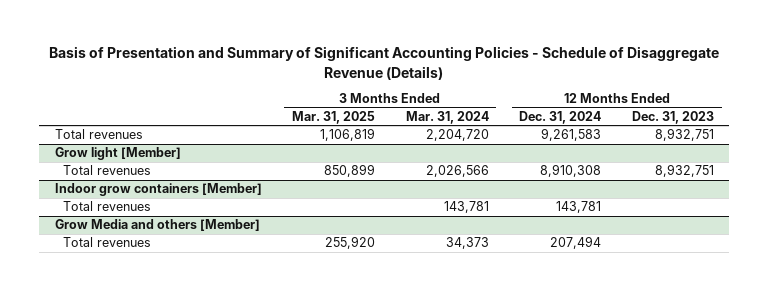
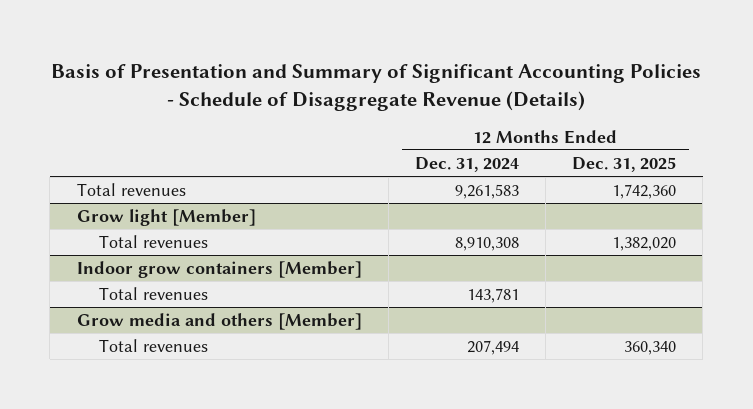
- | 3 Months Ended Mar. 31, 2025 | 3 Months Ended Mar. 31, 2024 | 12 Months Ended Dec. 31, 2024 | 12 Months Ended Dec. 31, 2023
+ | 12 Months Ended Dec. 31, 2024 | 12 Months Ended Dec. 31, 2025
- Grow Media and others [Member]
+ Grow media and others [Member]

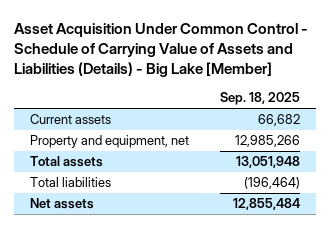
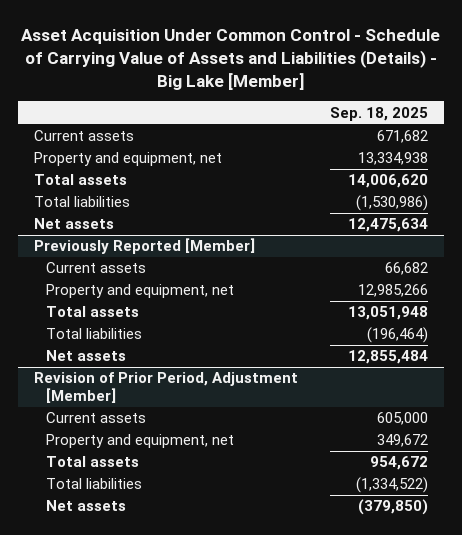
+ Current assets | 671,682
+ Property and equipment, net | 13,334,938
+ Total assets | 14,006,620
+ Total liabilities | (1,530,986)
+ Net assets | 12,475,634
+ Previously Reported [Member]
+ Revision of Prior Period, Adjustment [Member]
+ Current assets | 605,000
+ Property and equipment, net | 349,672
+ Total assets | 954,672
+ Total liabilities | (1,334,522)
+ Net assets | (379,850)

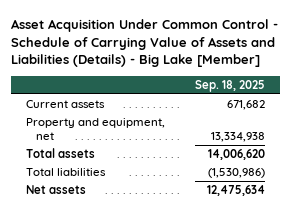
- Previously Reported [Member]
- Current assets | 66,682
- Property and equipment, net | 12,985,266
- Total assets | 13,051,948
- Total liabilities | (196,464)
- Net assets | 12,855,484
- Revision of Prior Period, Adjustment [Member]
- Current assets | 605,000
- Property and equipment, net | 349,672
- Total assets | 954,672
- Total liabilities | (1,334,522)
- Net assets | (379,850)

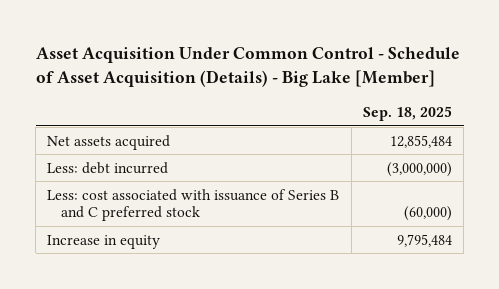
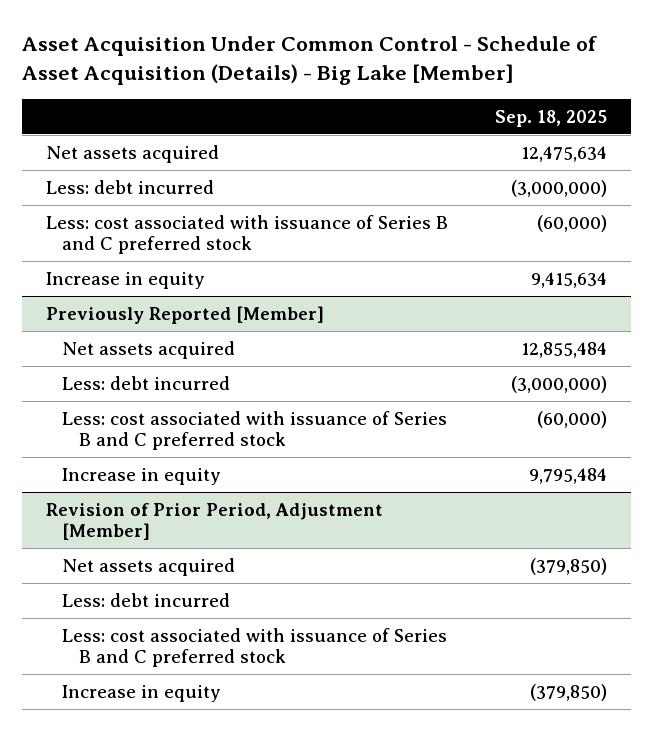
+ Net assets acquired | 12,475,634
+ Less: debt incurred | (3,000,000)
+ Less: cost associated with issuance of Series B and C preferred stock | (60,000)
+ Increase in equity | 9,415,634
+ Previously Reported [Member]
+ Revision of Prior Period, Adjustment [Member]
+ Net assets acquired | (379,850)
+ Less: debt incurred
+ Less: cost associated with issuance of Series B and C preferred stock
+ Increase in equity | (379,850)

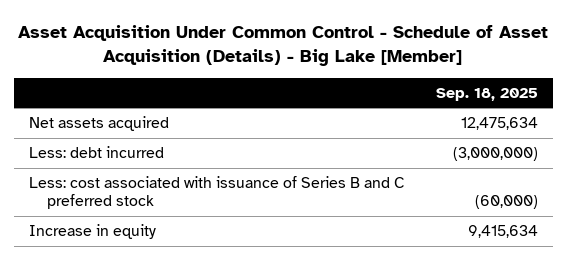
- Previously Reported [Member]
- Net assets acquired | 12,855,484
- Less: debt incurred | (3,000,000)
- Less: cost associated with issuance of Series B and C preferred stock | (60,000)
- Increase in equity | 9,795,484
- Revision of Prior Period, Adjustment [Member]
- Net assets acquired | (379,850)
- Less: debt incurred
- Less: cost associated with issuance of Series B and C preferred stock
- Increase in equity | (379,850)

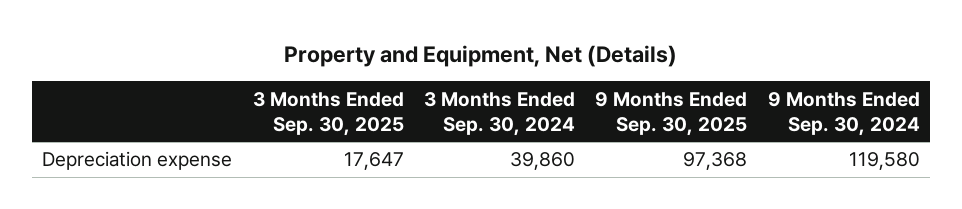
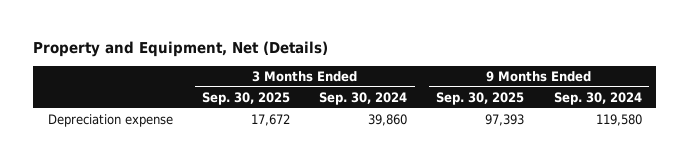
- Depreciation expense | 17,647 | 39,860 | 97,368 | 119,580
+ Depreciation expense | 17,672 | 39,860 | 97,393 | 119,580

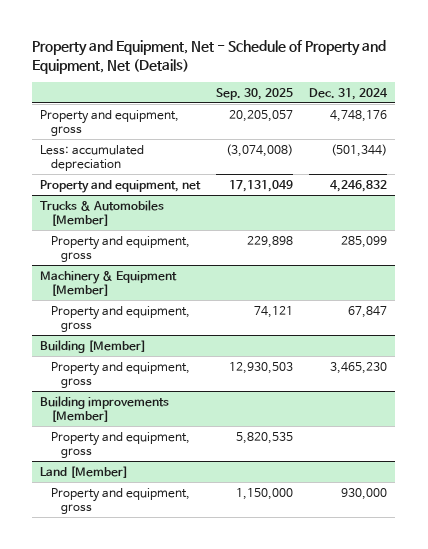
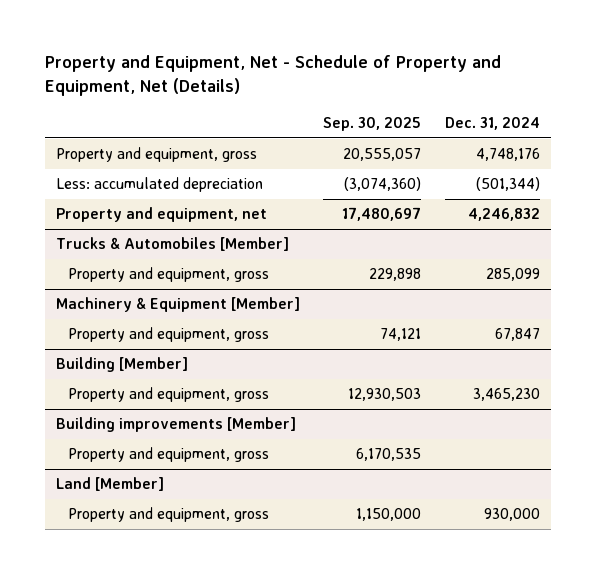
- Property and equipment, gross | 20,205,057 | 4,748,176
- Less: accumulated depreciation | (3,074,008) | (501,344)
- Property and equipment, net | 17,131,049 | 4,246,832
+ Property and equipment, gross | 20,555,057 | 4,748,176
+ Less: accumulated depreciation | (3,074,360) | (501,344)
+ Property and equipment, net | 17,480,697 | 4,246,832
@ Building improvements [Member]
- Property and equipment, gross | 5,820,535 |
+ Property and equipment, gross | 6,170,535 |

